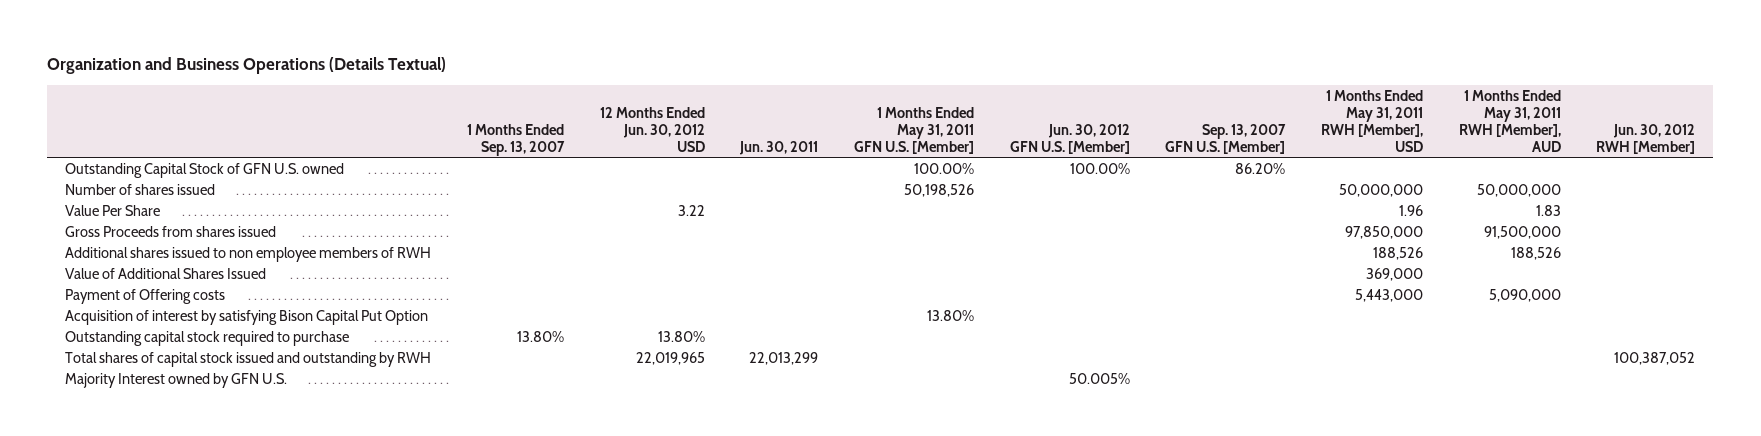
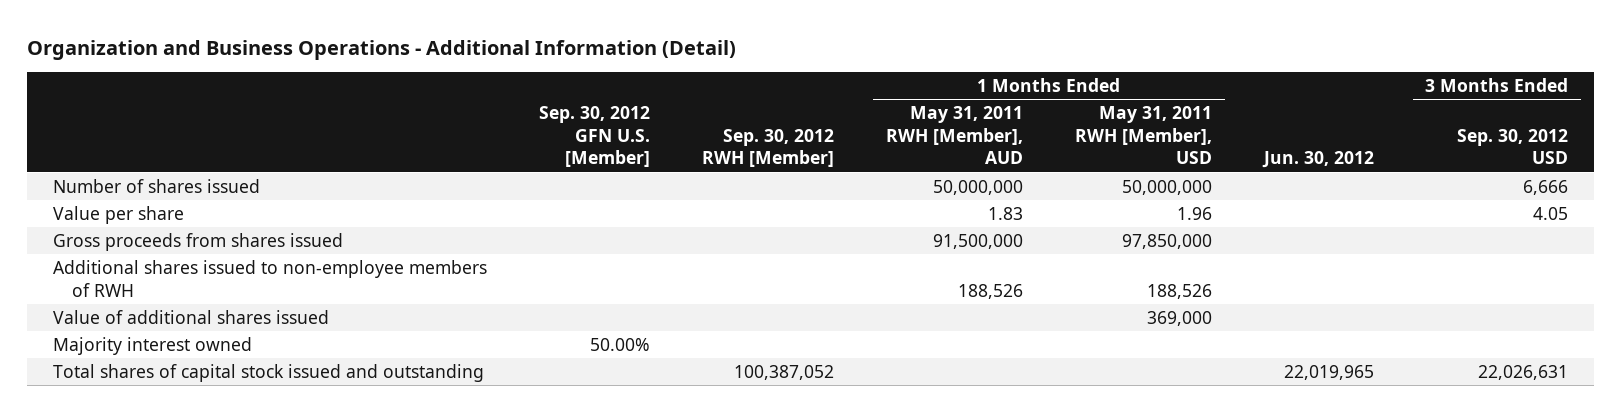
- Organization and Business Operations (Details Textual)
+ Organization and Business Operations - Additional Information (Detail)
- | 1 Months Ended Sep. 13, 2007 | 12 Months Ended Jun. 30, 2012 USD | Jun. 30, 2011 | 1 Months Ended May 31, 2011 GFN U.S. [Member] | Jun. 30, 2012 GFN U.S. [Member] | Sep. 13, 2007 GFN U.S. [Member] | 1 Months Ended May 31, 2011 RWH [Member], USD | 1 Months Ended May 31, 2011 RWH [Member], AUD | Jun. 30, 2012 RWH [Member]
+ | Sep. 30, 2012 GFN U.S. [Member] | Sep. 30, 2012 RWH [Member] | 1 Months Ended May 31, 2011 RWH [Member], AUD | 1 Months Ended May 31, 2011 RWH [Member], USD | Jun. 30, 2012 | 3 Months Ended Sep. 30, 2012 USD
- Outstanding Capital Stock of GFN U.S. owned | | | | 100.00% | 100.00% | 86.20% | | |
- Value Per Share | | 3.22 | | | | | 1.96 | 1.83 |
- Gross Proceeds from shares issued | | | | | | | 97,850,000 | 91,500,000 |
- Additional shares issued to non employee members of RWH | | | | | | | 188,526 | 188,526 |
- Value of Additional Shares Issued | | | | | | | 369,000 | |
- Payment of Offering costs | | | | | | | 5,443,000 | 5,090,000 |
- Acquisition of interest by satisfying Bison Capital Put Option | | | | 13.80% | | | | |
- Outstanding capital stock required to purchase | 13.80% | 13.80% | | | | | | |
- Total shares of capital stock issued and outstanding by RWH | | 22,019,965 | 22,013,299 | | | | | | 100,387,052
- Majority Interest owned by GFN U.S. | | | | | 50.005% | | | |
+ Value per share | | | 1.83 | 1.96 | | 4.05
+ Gross proceeds from shares issued | | | 91,500,000 | 97,850,000 | |
+ Additional shares issued to non-employee members of RWH | | | 188,526 | 188,526 | |
+ Value of additional shares issued | | | | 369,000 | |
+ Majority interest owned | 50.00% | | | | |
+ Total shares of capital stock issued and outstanding | | 100,387,052 | | | 22,019,965 | 22,026,631

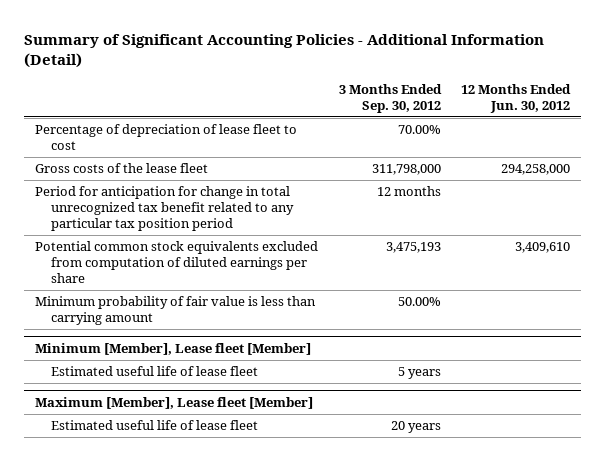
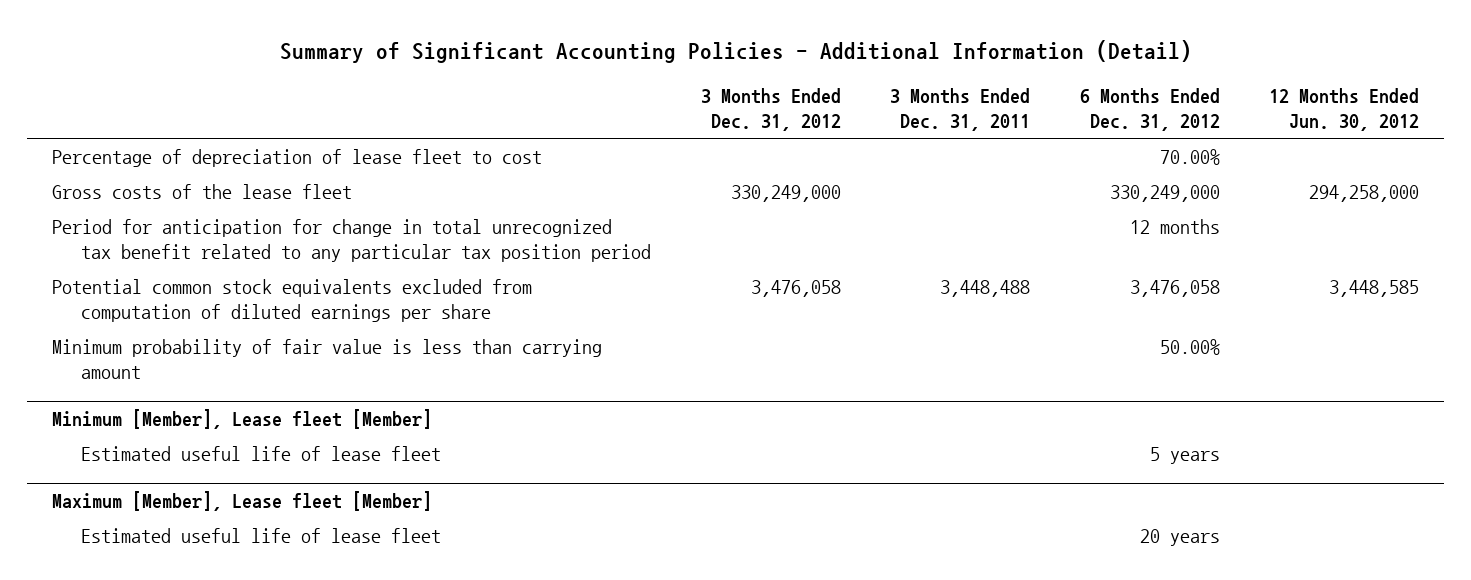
- | 3 Months Ended Sep. 30, 2012 | 12 Months Ended Jun. 30, 2012
+ | 3 Months Ended Dec. 31, 2012 | 3 Months Ended Dec. 31, 2011 | 6 Months Ended Dec. 31, 2012 | 12 Months Ended Jun. 30, 2012
- Potential common stock equivalents excluded from computation of diluted earnings per share | 3,475,193 | 3,409,610
+ Potential common stock equivalents excluded from computation of diluted earnings per share | 3,476,058 | 3,448,488 | 3,476,058 | 3,448,585

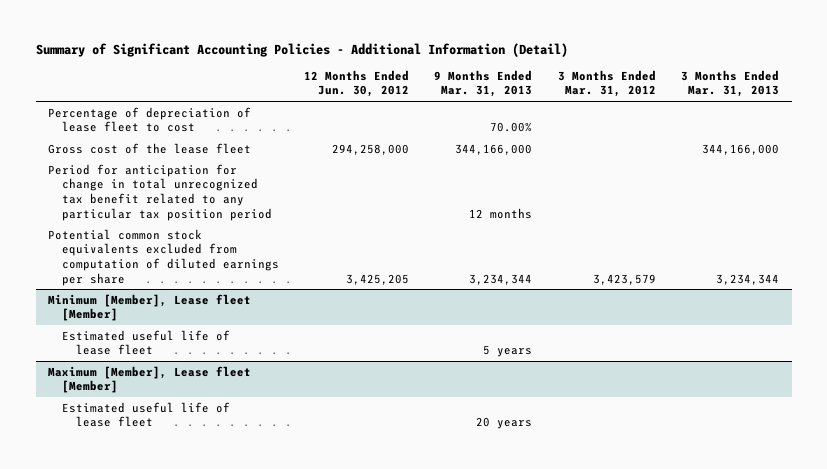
- | 3 Months Ended Dec. 31, 2012 | 3 Months Ended Dec. 31, 2011 | 6 Months Ended Dec. 31, 2012 | 12 Months Ended Jun. 30, 2012
+ | 12 Months Ended Jun. 30, 2012 | 9 Months Ended Mar. 31, 2013 | 3 Months Ended Mar. 31, 2012 | 3 Months Ended Mar. 31, 2013
- Gross costs of the lease fleet | 330,249,000 | | 330,249,000 | 294,258,000
+ Gross cost of the lease fleet | 294,258,000 | 344,166,000 | | 344,166,000
- Potential common stock equivalents excluded from computation of diluted earnings per share | 3,476,058 | 3,448,488 | 3,476,058 | 3,448,585
- Minimum probability of fair value is less than carrying amount | | | 50.00% |
+ Potential common stock equivalents excluded from computation of diluted earnings per share | 3,425,205 | 3,234,344 | 3,423,579 | 3,234,344

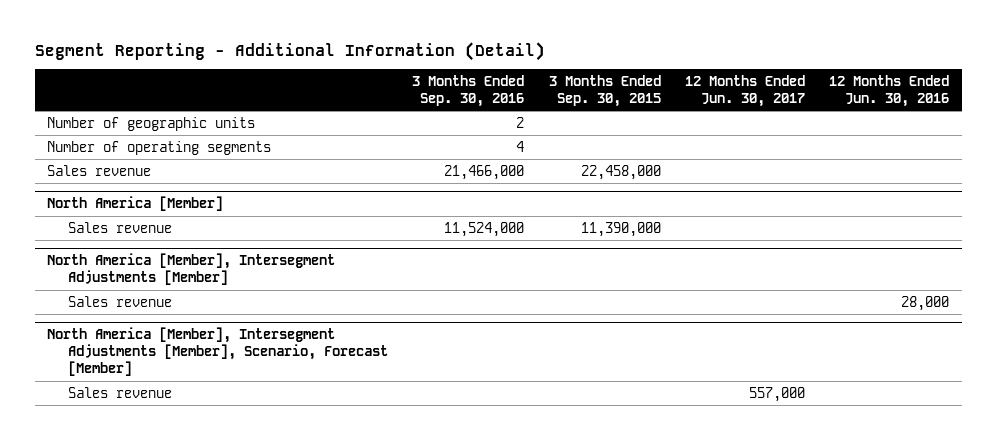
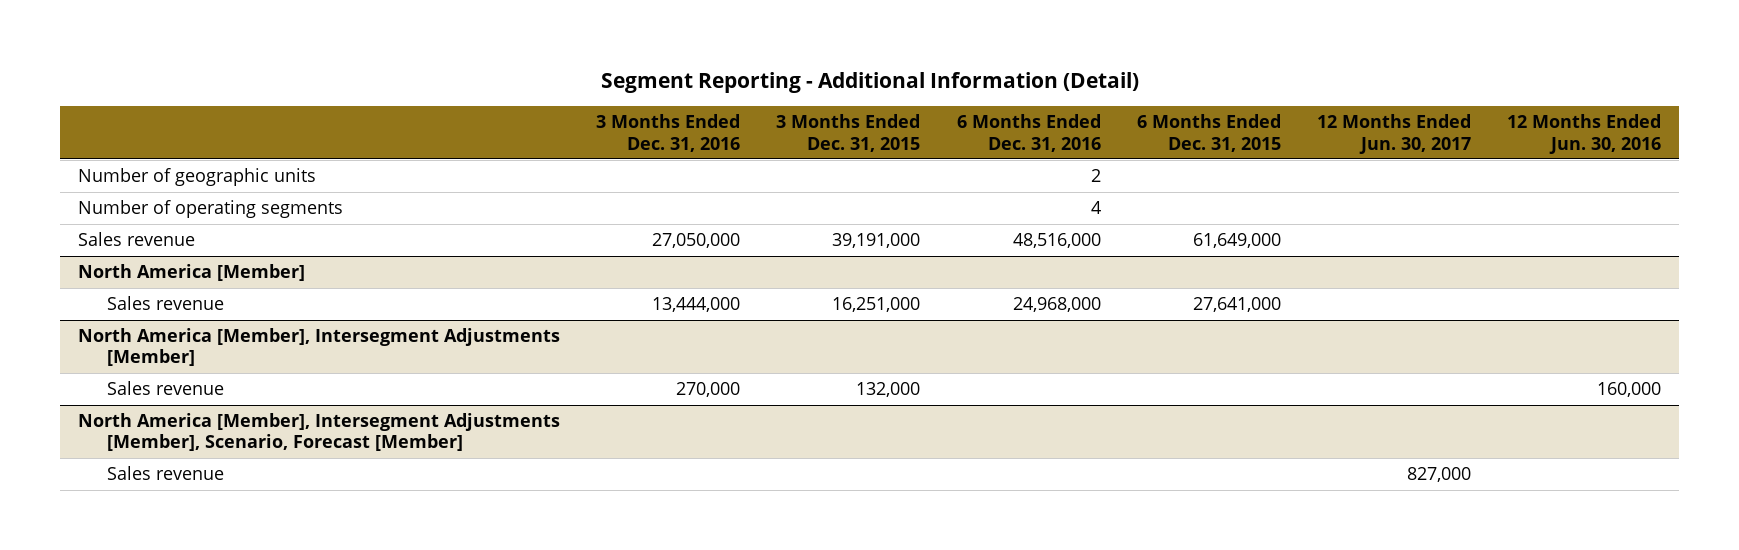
- | 3 Months Ended Sep. 30, 2016 | 3 Months Ended Sep. 30, 2015 | 12 Months Ended Jun. 30, 2017 | 12 Months Ended Jun. 30, 2016
+ | 3 Months Ended Dec. 31, 2016 | 3 Months Ended Dec. 31, 2015 | 6 Months Ended Dec. 31, 2016 | 6 Months Ended Dec. 31, 2015 | 12 Months Ended Jun. 30, 2017 | 12 Months Ended Jun. 30, 2016
@ North America [Member], Intersegment Adjustments [Member]
- Sales revenue | | | | 28,000
+ Sales revenue | 270,000 | 132,000 | | | | 160,000
@ North America [Member], Intersegment Adjustments [Member], Scenario, Forecast [Member]
- Sales revenue | | | 557,000 |
+ Sales revenue | | | | | 827,000 |

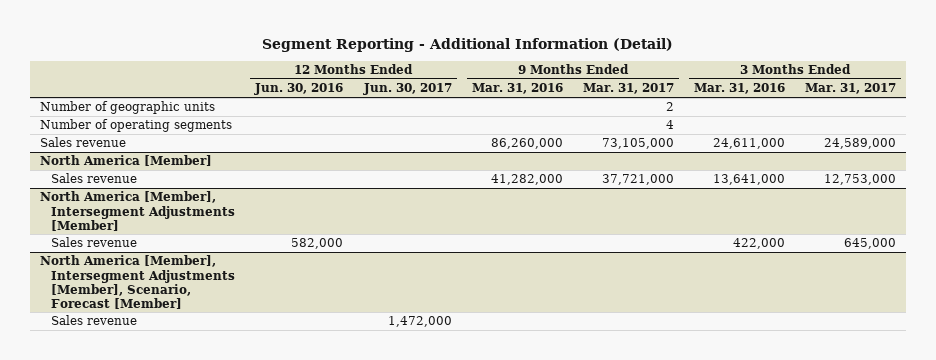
- | 3 Months Ended Dec. 31, 2016 | 3 Months Ended Dec. 31, 2015 | 6 Months Ended Dec. 31, 2016 | 6 Months Ended Dec. 31, 2015 | 12 Months Ended Jun. 30, 2017 | 12 Months Ended Jun. 30, 2016
+ | 12 Months Ended Jun. 30, 2016 | 12 Months Ended Jun. 30, 2017 | 9 Months Ended Mar. 31, 2016 | 9 Months Ended Mar. 31, 2017 | 3 Months Ended Mar. 31, 2016 | 3 Months Ended Mar. 31, 2017
@ North America [Member], Intersegment Adjustments [Member]
- Sales revenue | 270,000 | 132,000 | | | | 160,000
+ Sales revenue | 582,000 | | | | 422,000 | 645,000
@ North America [Member], Intersegment Adjustments [Member], Scenario, Forecast [Member]
- Sales revenue | | | | | 827,000 |
+ Sales revenue | | 1,472,000 | | | |

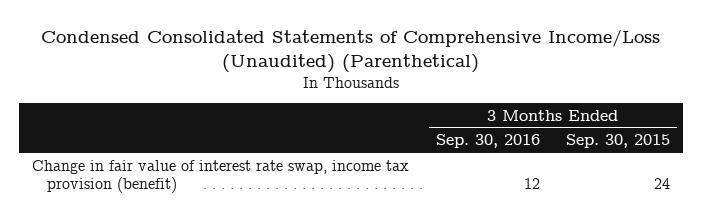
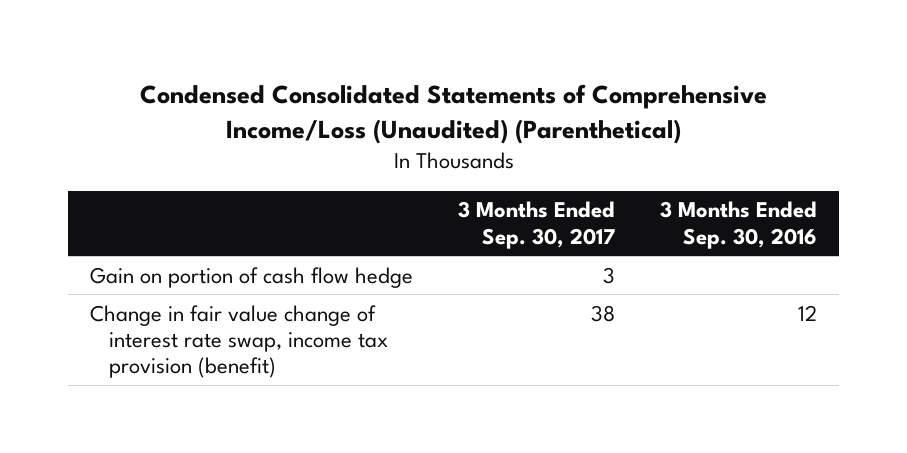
- | 3 Months Ended Sep. 30, 2016 | 3 Months Ended Sep. 30, 2015
+ | 3 Months Ended Sep. 30, 2017 | 3 Months Ended Sep. 30, 2016
- Change in fair value of interest rate swap, income tax provision (benefit) | 12 | 24
+ Gain on portion of cash flow hedge | 3 |
+ Change in fair value change of interest rate swap, income tax provision (benefit) | 38 | 12

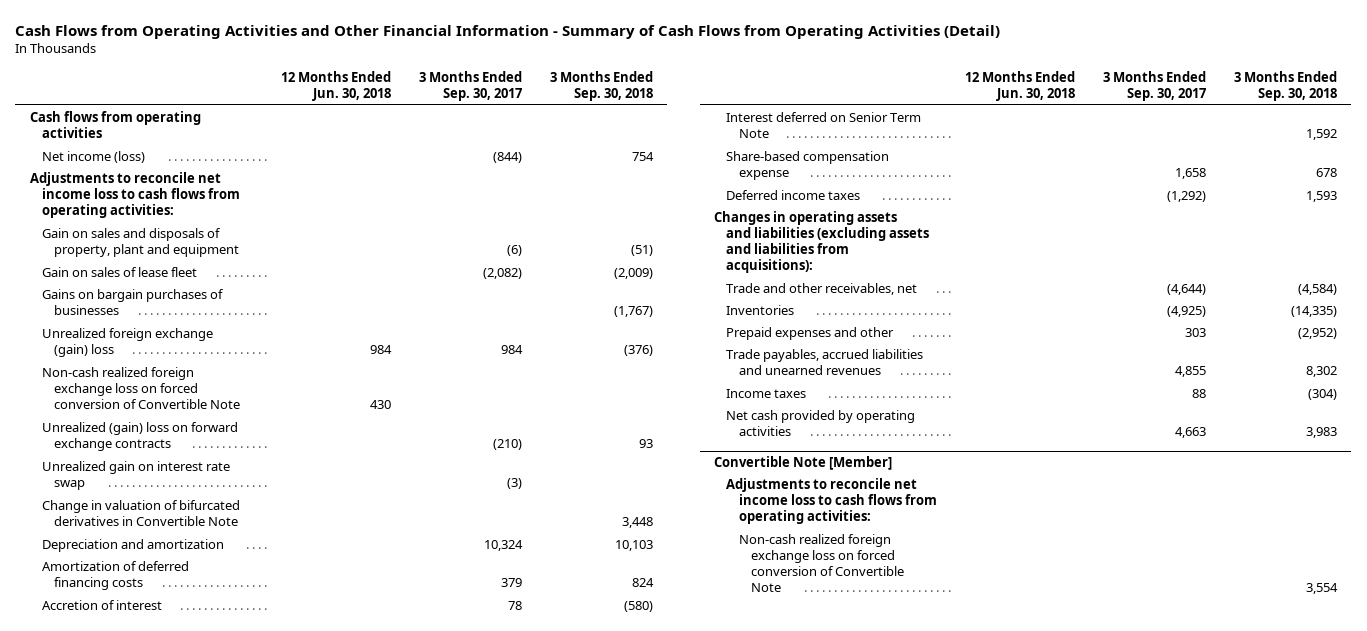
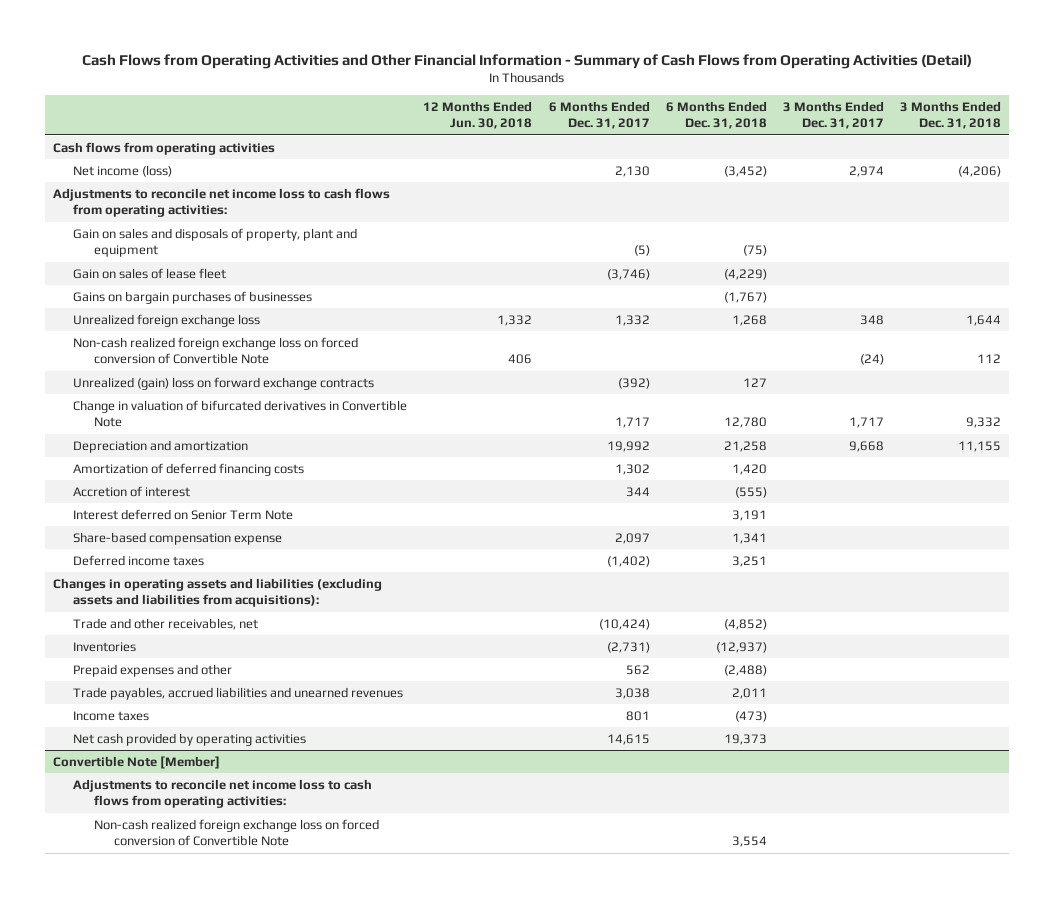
- | 12 Months Ended Jun. 30, 2018 | 3 Months Ended Sep. 30, 2017 | 3 Months Ended Sep. 30, 2018
+ | 12 Months Ended Jun. 30, 2018 | 6 Months Ended Dec. 31, 2017 | 6 Months Ended Dec. 31, 2018 | 3 Months Ended Dec. 31, 2017 | 3 Months Ended Dec. 31, 2018
- Unrealized foreign exchange (gain) loss | 984 | 984 | (376)
- Non-cash realized foreign exchange loss on forced conversion of Convertible Note | 430 | |
+ Unrealized foreign exchange loss | 1,332 | 1,332 | 1,268 | 348 | 1,644
+ Non-cash realized foreign exchange loss on forced conversion of Convertible Note | 406 | | | (24) | 112
- Unrealized gain on interest rate swap | | (3) |

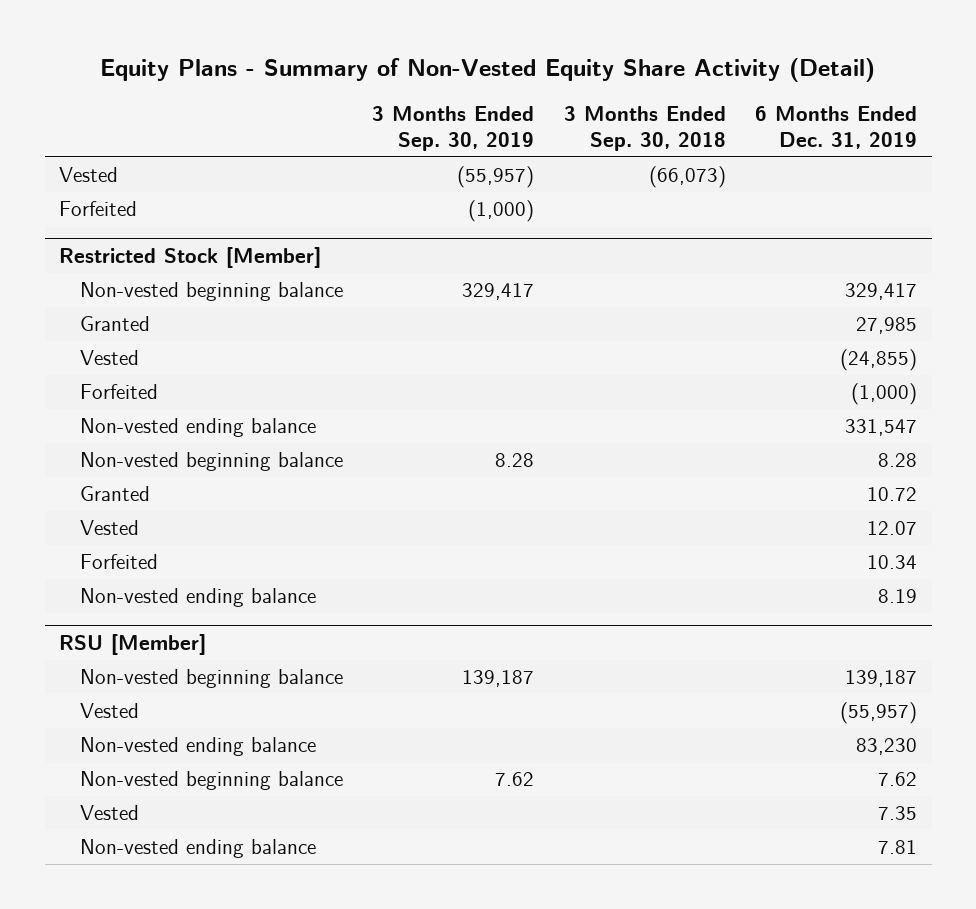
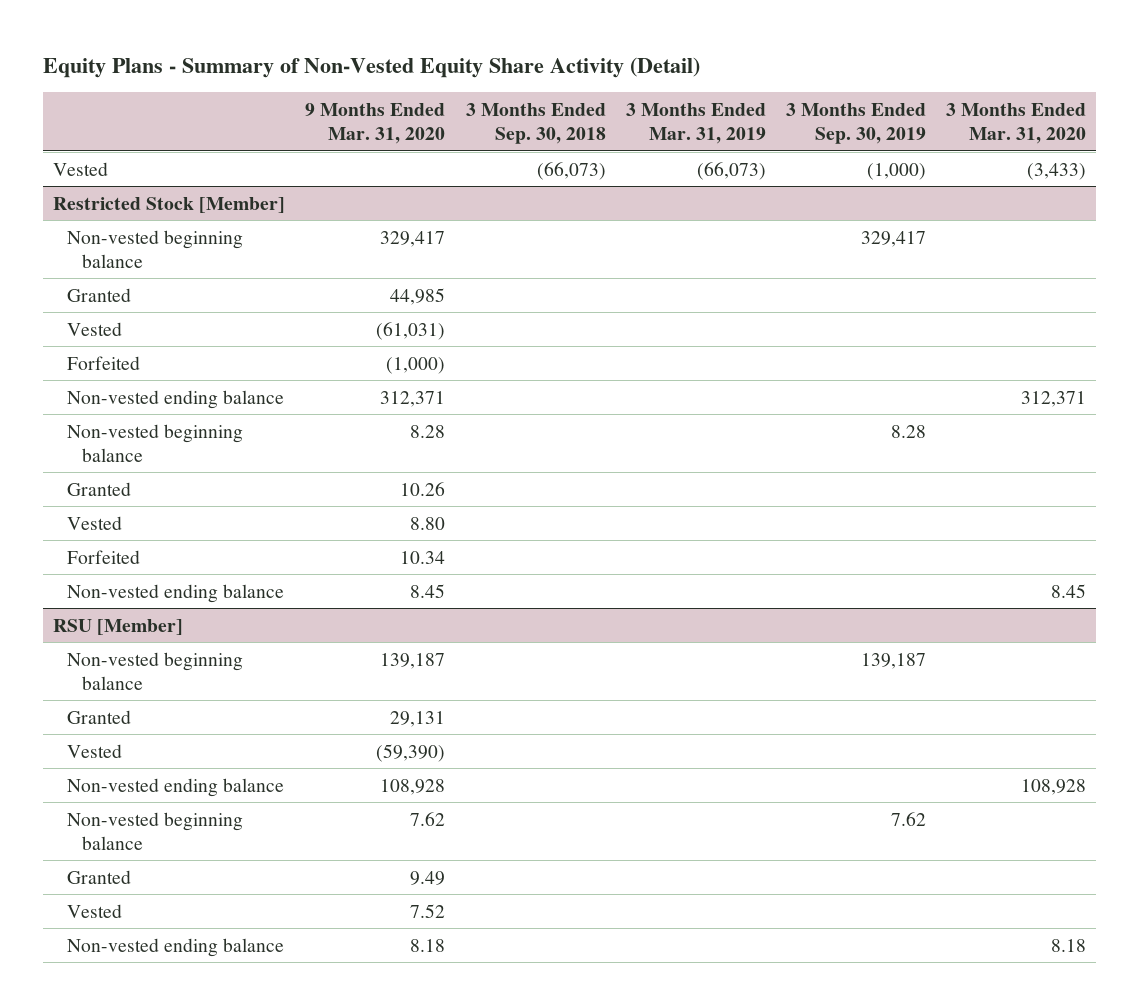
- | 3 Months Ended Sep. 30, 2019 | 3 Months Ended Sep. 30, 2018 | 6 Months Ended Dec. 31, 2019
+ | 9 Months Ended Mar. 31, 2020 | 3 Months Ended Sep. 30, 2018 | 3 Months Ended Mar. 31, 2019 | 3 Months Ended Sep. 30, 2019 | 3 Months Ended Mar. 31, 2020
- Vested | (55,957) | (66,073) |
- Forfeited | (1,000) | |
+ Vested | | (66,073) | (66,073) | (1,000) | (3,433)
@ RSU [Member]
+ Granted | 29,131 | | | |
+ Granted | 9.49 | | | |

